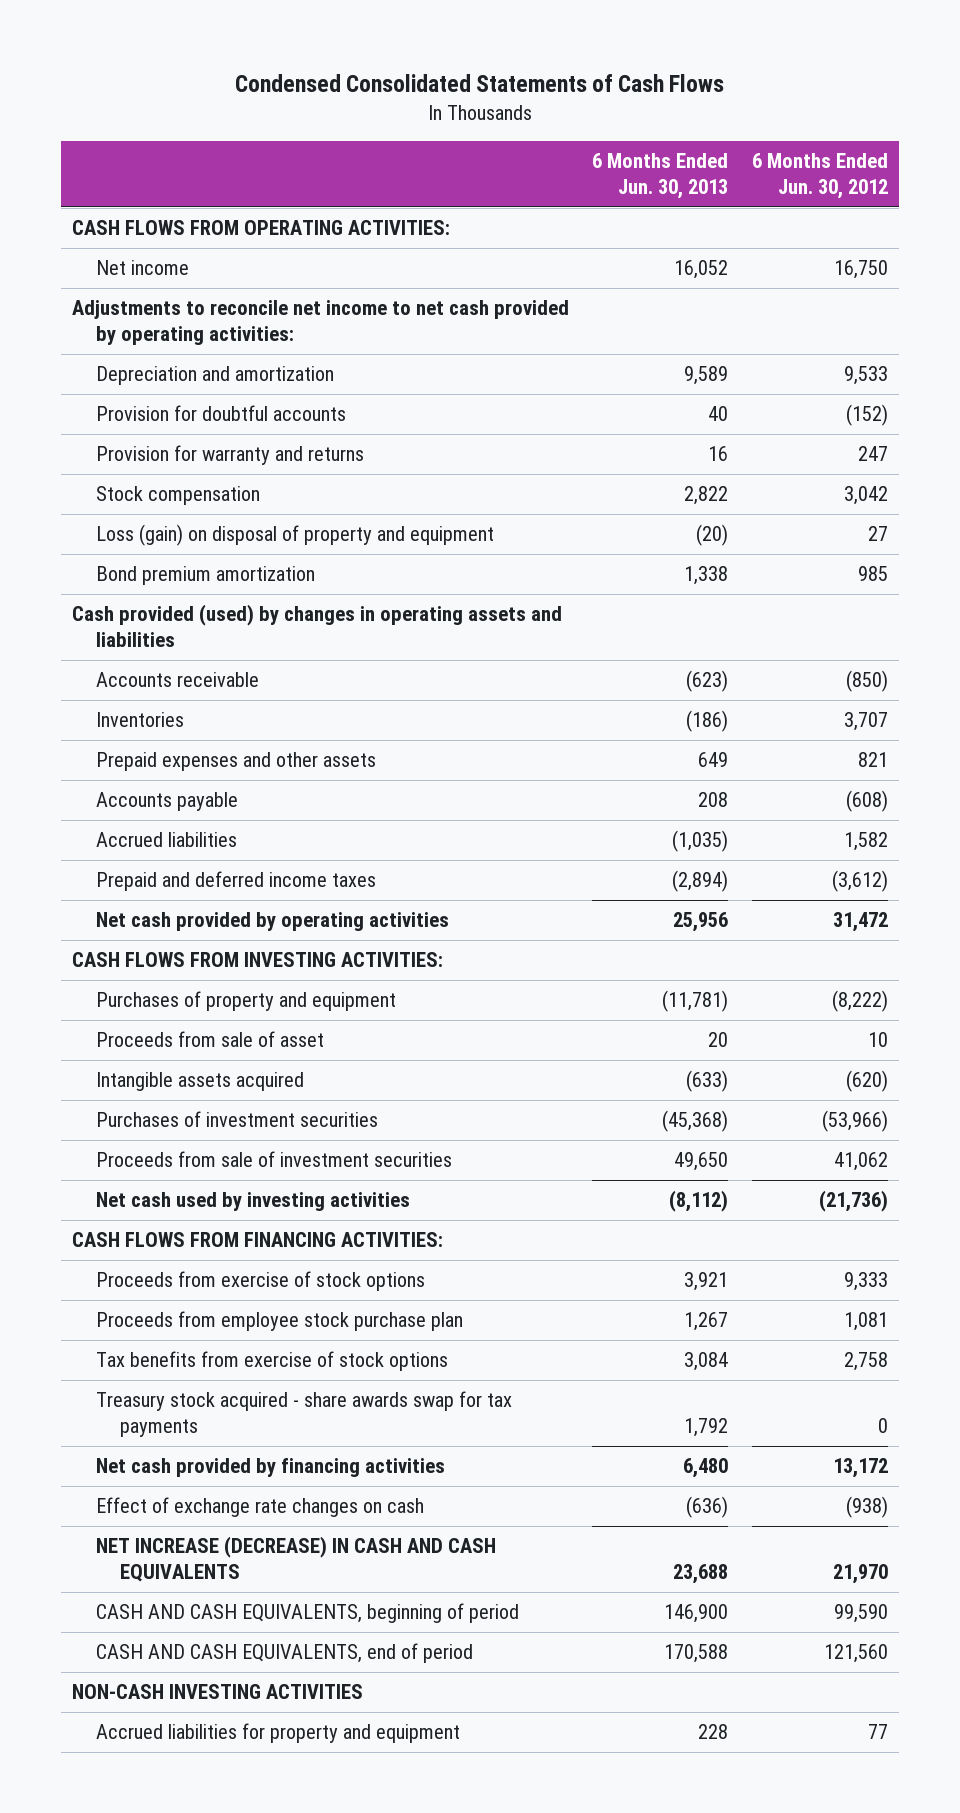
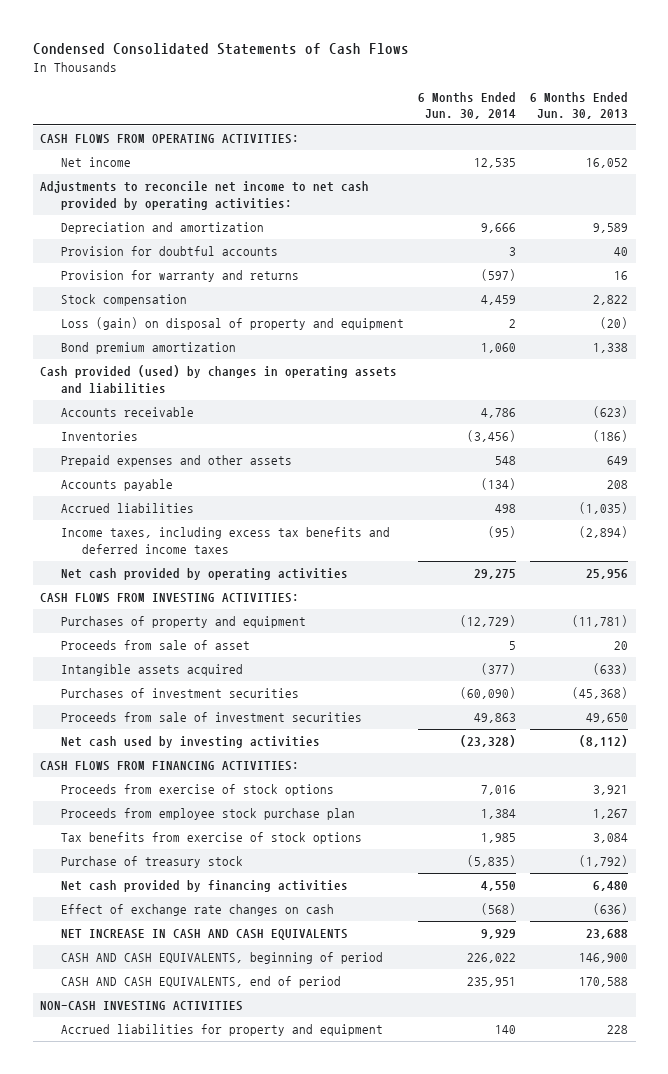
- | 6 Months Ended Jun. 30, 2013 | 6 Months Ended Jun. 30, 2012
+ | 6 Months Ended Jun. 30, 2014 | 6 Months Ended Jun. 30, 2013
- Prepaid and deferred income taxes | (2,894) | (3,612)
+ Income taxes, including excess tax benefits and deferred income taxes | (95) | (2,894)
- Treasury stock acquired - share awards swap for tax payments | 1,792 | 0
+ Purchase of treasury stock | (5,835) | (1,792)
- NET INCREASE (DECREASE) IN CASH AND CASH EQUIVALENTS | 23,688 | 21,970
+ NET INCREASE IN CASH AND CASH EQUIVALENTS | 9,929 | 23,688

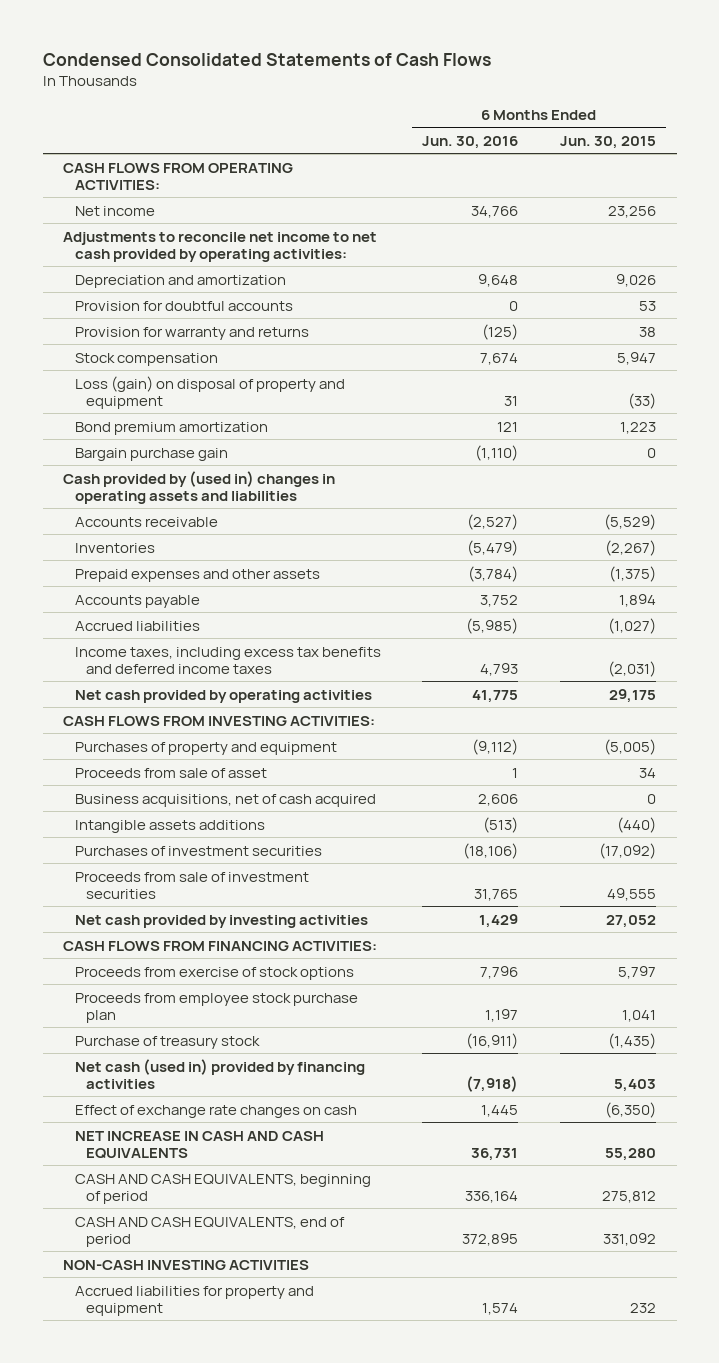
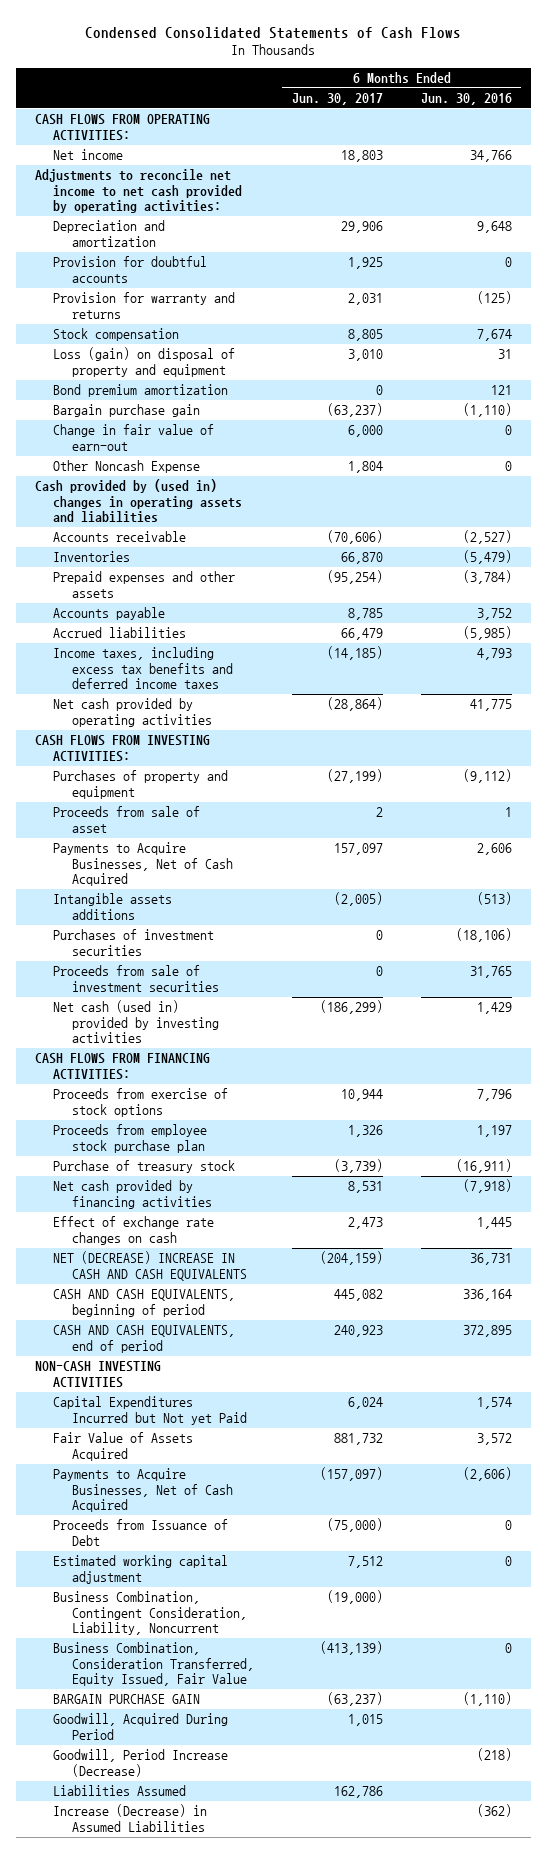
- | 6 Months Ended Jun. 30, 2016 | 6 Months Ended Jun. 30, 2015
+ | 6 Months Ended Jun. 30, 2017 | 6 Months Ended Jun. 30, 2016
+ Change in fair value of earn-out | 6,000 | 0
+ Other Noncash Expense | 1,804 | 0
- Business acquisitions, net of cash acquired | 2,606 | 0
+ Payments to Acquire Businesses, Net of Cash Acquired | 157,097 | 2,606
- Net cash provided by investing activities | 1,429 | 27,052
+ Net cash (used in) provided by investing activities | (186,299) | 1,429
- Net cash (used in) provided by financing activities | (7,918) | 5,403
+ Net cash provided by financing activities | 8,531 | (7,918)
- NET INCREASE IN CASH AND CASH EQUIVALENTS | 36,731 | 55,280
+ NET (DECREASE) INCREASE IN CASH AND CASH EQUIVALENTS | (204,159) | 36,731
- Accrued liabilities for property and equipment | 1,574 | 232
+ Capital Expenditures Incurred but Not yet Paid | 6,024 | 1,574
+ Fair Value of Assets Acquired | 881,732 | 3,572
+ Payments to Acquire Businesses, Net of Cash Acquired | (157,097) | (2,606)
+ Proceeds from Issuance of Debt | (75,000) | 0
+ Estimated working capital adjustment | 7,512 | 0
+ Business Combination, Contingent Consideration, Liability, Noncurrent | (19,000) |
+ Business Combination, Consideration Transferred, Equity Issued, Fair Value | (413,139) | 0
+ BARGAIN PURCHASE GAIN | (63,237) | (1,110)
+ Goodwill, Acquired During Period | 1,015 |
+ Goodwill, Period Increase (Decrease) | | (218)
+ Liabilities Assumed | 162,786 |
+ Increase (Decrease) in Assumed Liabilities | | (362)

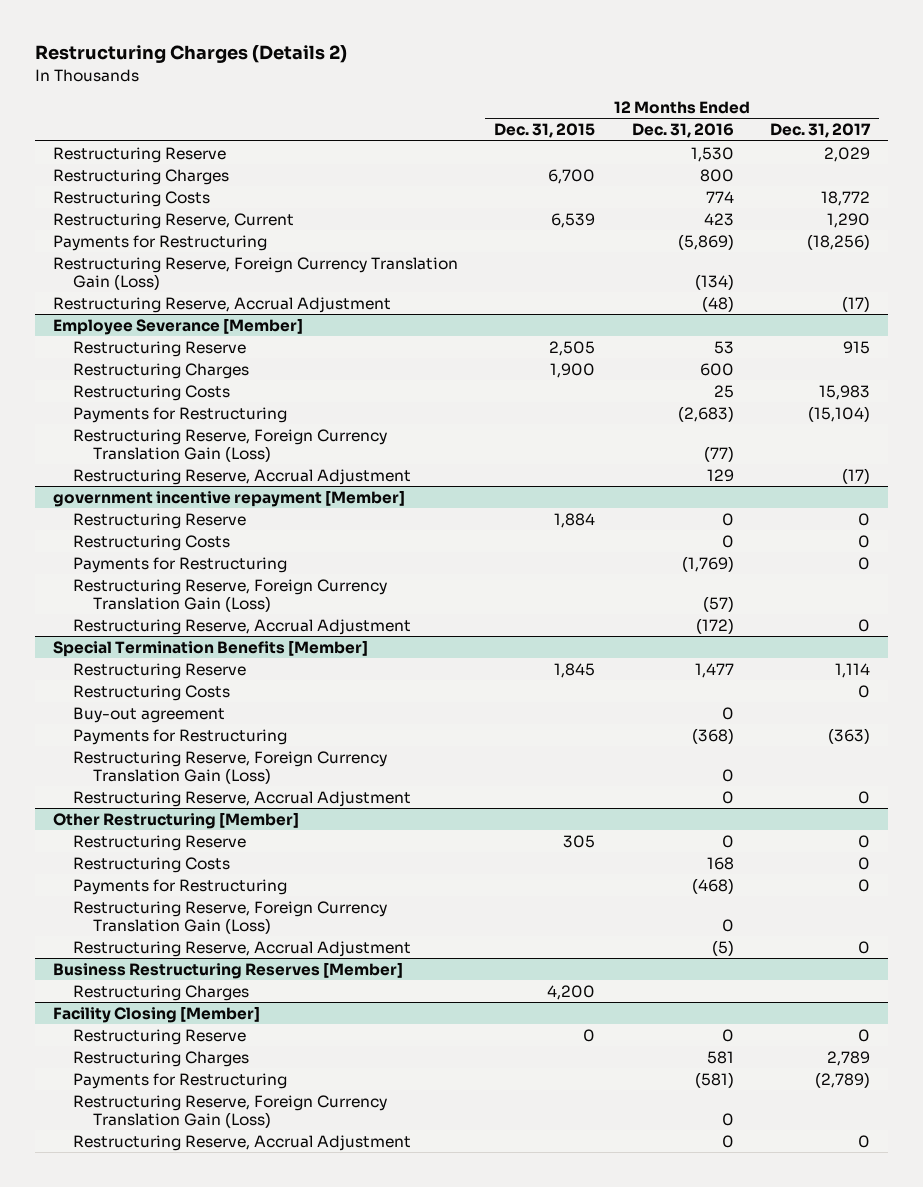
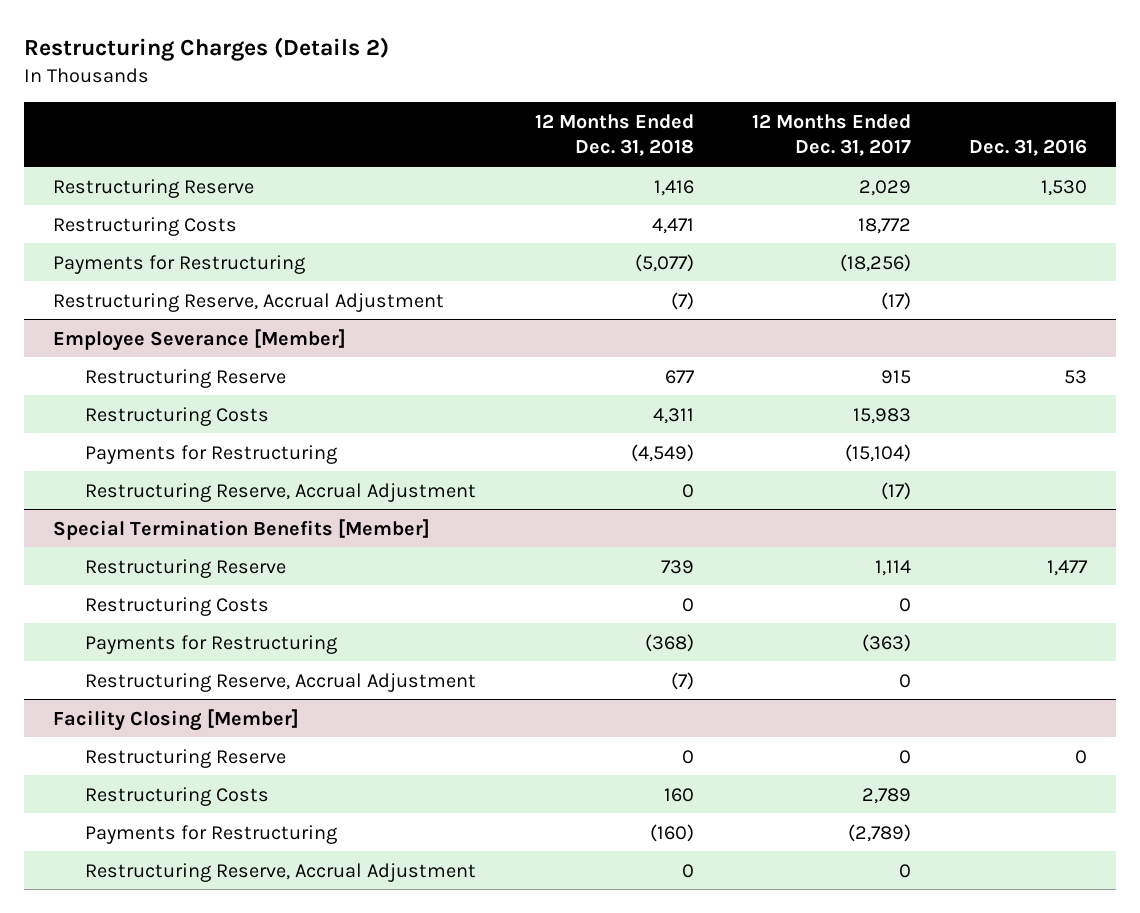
- | 12 Months Ended Dec. 31, 2015 | 12 Months Ended Dec. 31, 2016 | 12 Months Ended Dec. 31, 2017
+ | 12 Months Ended Dec. 31, 2018 | 12 Months Ended Dec. 31, 2017 | Dec. 31, 2016
- Restructuring Charges | 6,700 | 800 |
- Restructuring Reserve, Current | 6,539 | 423 | 1,290
- Restructuring Reserve, Foreign Currency Translation Gain (Loss) | | (134) |
@ Employee Severance [Member]
- Restructuring Charges | 1,900 | 600 |
- Restructuring Reserve, Foreign Currency Translation Gain (Loss) | | (77) |
- government incentive repayment [Member]
- Restructuring Reserve | 1,884 | 0 | 0
- Restructuring Costs | | 0 | 0
- Payments for Restructuring | | (1,769) | 0
- Restructuring Reserve, Foreign Currency Translation Gain (Loss) | | (57) |
- Restructuring Reserve, Accrual Adjustment | | (172) | 0
@ Special Termination Benefits [Member]
- Buy-out agreement | | 0 |
- Restructuring Reserve, Foreign Currency Translation Gain (Loss) | | 0 |
- Other Restructuring [Member]
- Restructuring Reserve | 305 | 0 | 0
- Restructuring Costs | | 168 | 0
- Payments for Restructuring | | (468) | 0
- Restructuring Reserve, Foreign Currency Translation Gain (Loss) | | 0 |
- Restructuring Reserve, Accrual Adjustment | | (5) | 0
- Business Restructuring Reserves [Member]
- Restructuring Charges | 4,200 | |
@ Facility Closing [Member]
- Restructuring Charges | | 581 | 2,789
+ Restructuring Costs | 160 | 2,789 |
- Restructuring Reserve, Foreign Currency Translation Gain (Loss) | | 0 |

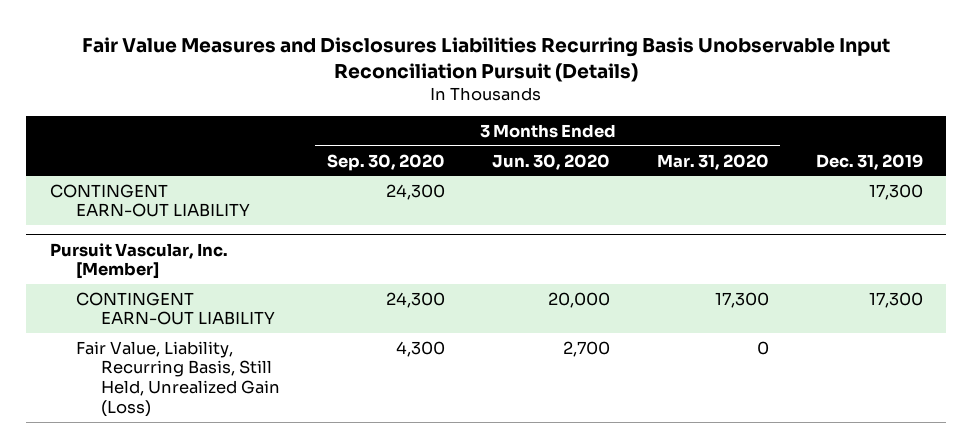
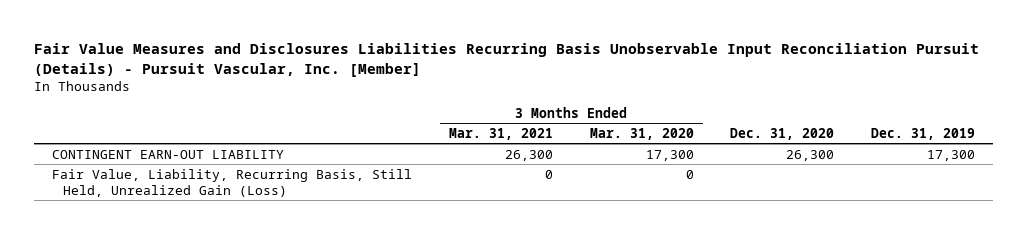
- Fair Value Measures and Disclosures Liabilities Recurring Basis Unobservable Input Reconciliation Pursuit (Details)
+ Fair Value Measures and Disclosures Liabilities Recurring Basis Unobservable Input Reconciliation Pursuit (Details) - Pursuit Vascular, Inc. [Member]
- | 3 Months Ended Sep. 30, 2020 | 3 Months Ended Jun. 30, 2020 | 3 Months Ended Mar. 31, 2020 | Dec. 31, 2019
+ | 3 Months Ended Mar. 31, 2021 | 3 Months Ended Mar. 31, 2020 | Dec. 31, 2020 | Dec. 31, 2019
- CONTINGENT EARN-OUT LIABILITY | 24,300 | | | 17,300
- Pursuit Vascular, Inc. [Member]

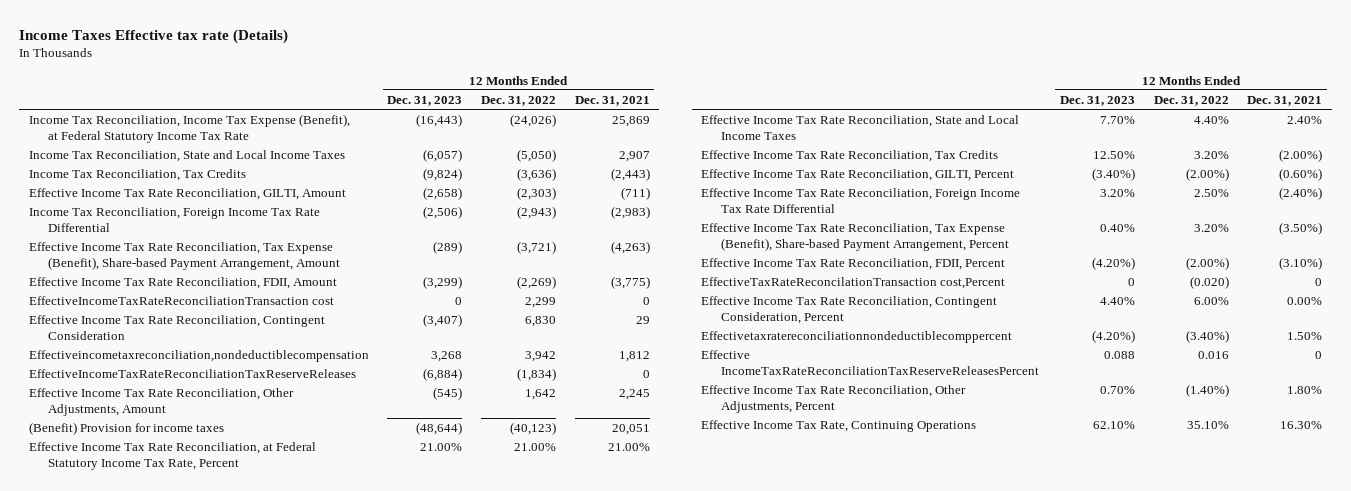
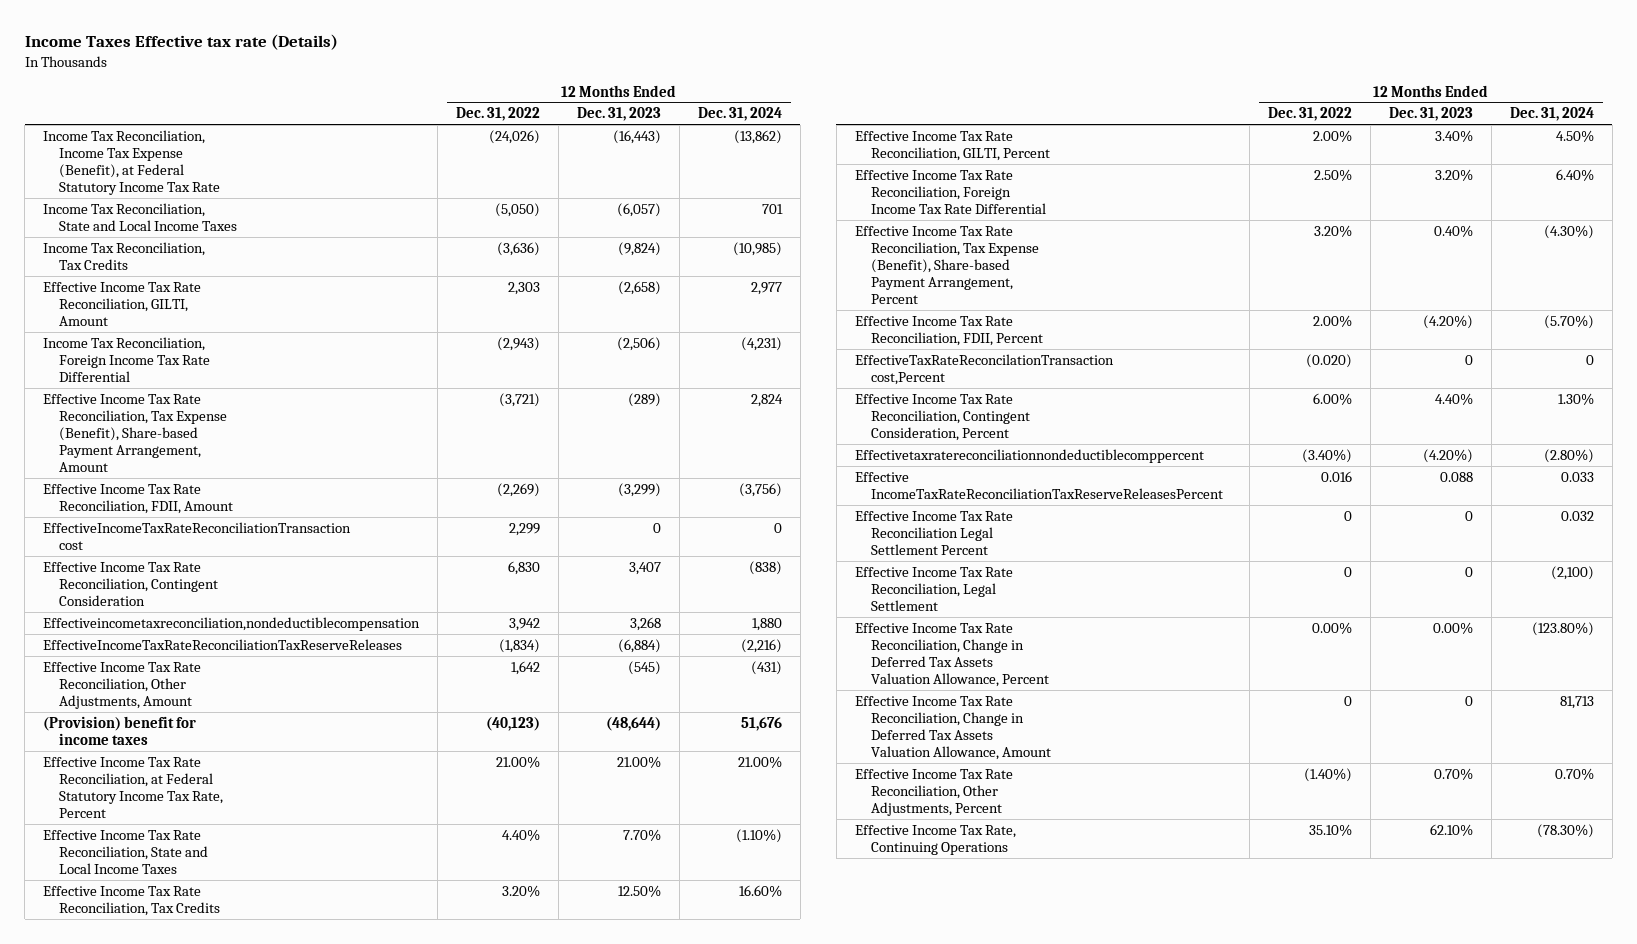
- | 12 Months Ended Dec. 31, 2023 | 12 Months Ended Dec. 31, 2022 | 12 Months Ended Dec. 31, 2021
+ | 12 Months Ended Dec. 31, 2022 | 12 Months Ended Dec. 31, 2023 | 12 Months Ended Dec. 31, 2024
- Effective Income Tax Rate Reconciliation, GILTI, Amount | (2,658) | (2,303) | (711)
+ Effective Income Tax Rate Reconciliation, GILTI, Amount | 2,303 | (2,658) | 2,977
- Effective Income Tax Rate Reconciliation, Contingent Consideration | (3,407) | 6,830 | 29
+ Effective Income Tax Rate Reconciliation, Contingent Consideration | 6,830 | 3,407 | (838)
- (Benefit) Provision for income taxes | (48,644) | (40,123) | 20,051
+ (Provision) benefit for income taxes | (40,123) | (48,644) | 51,676
- Effective Income Tax Rate Reconciliation, GILTI, Percent | (3.40%) | (2.00%) | (0.60%)
+ Effective Income Tax Rate Reconciliation, GILTI, Percent | 2.00% | 3.40% | 4.50%
- Effective Income Tax Rate Reconciliation, FDII, Percent | (4.20%) | (2.00%) | (3.10%)
+ Effective Income Tax Rate Reconciliation, FDII, Percent | 2.00% | (4.20%) | (5.70%)
+ Effective Income Tax Rate Reconciliation Legal Settlement Percent | 0 | 0 | 0.032
+ Effective Income Tax Rate Reconciliation, Legal Settlement | 0 | 0 | (2,100)
+ Effective Income Tax Rate Reconciliation, Change in Deferred Tax Assets Valuation Allowance, Percent | 0.00% | 0.00% | (123.80%)
+ Effective Income Tax Rate Reconciliation, Change in Deferred Tax Assets Valuation Allowance, Amount | 0 | 0 | 81,713

